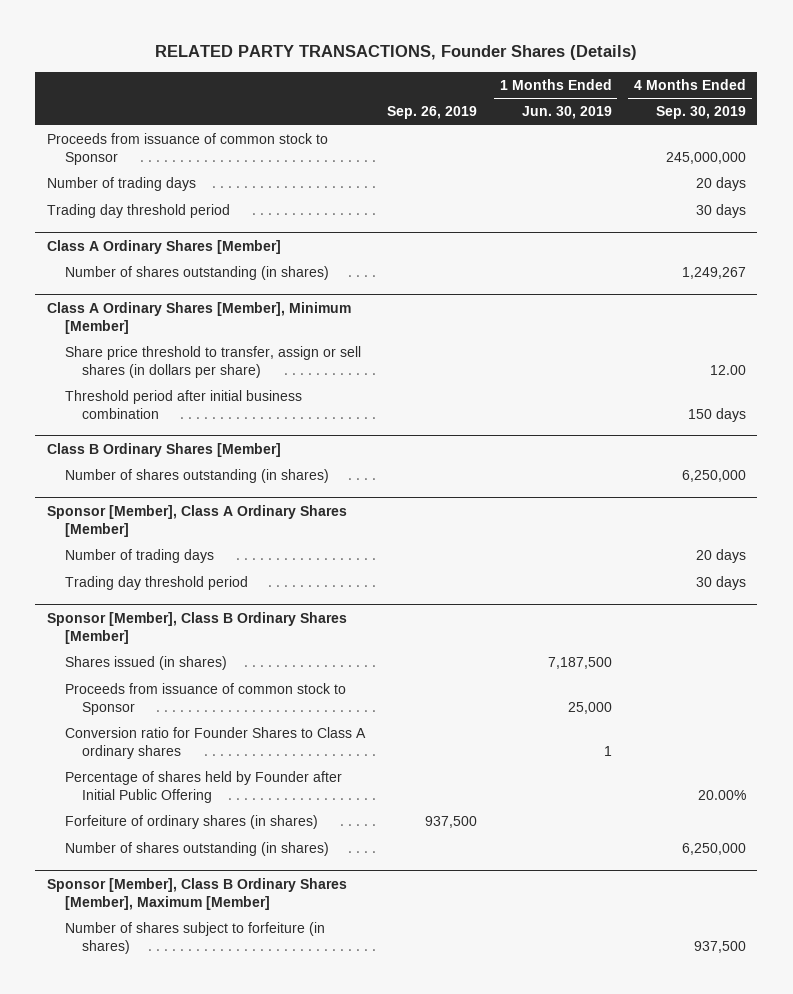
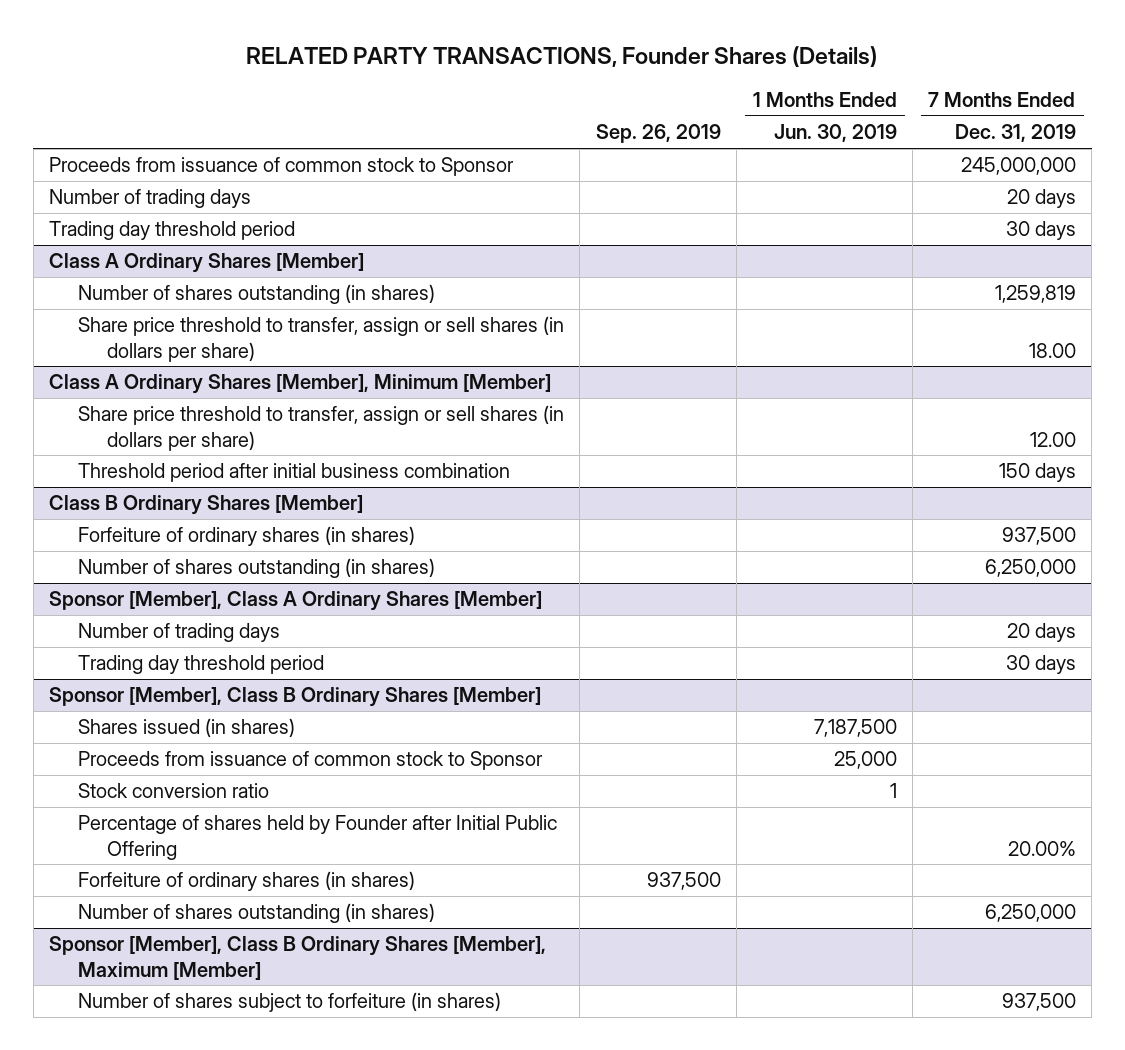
- | Sep. 26, 2019 | 1 Months Ended Jun. 30, 2019 | 4 Months Ended Sep. 30, 2019
+ | Sep. 26, 2019 | 1 Months Ended Jun. 30, 2019 | 7 Months Ended Dec. 31, 2019
@ Class A Ordinary Shares [Member]
+ Share price threshold to transfer, assign or sell shares (in dollars per share) | | | 18.00
@ Class B Ordinary Shares [Member]
+ Forfeiture of ordinary shares (in shares) | | | 937,500
@ Sponsor [Member], Class B Ordinary Shares [Member]
- Conversion ratio for Founder Shares to Class A ordinary shares | | 1 |
+ Stock conversion ratio | | 1 |

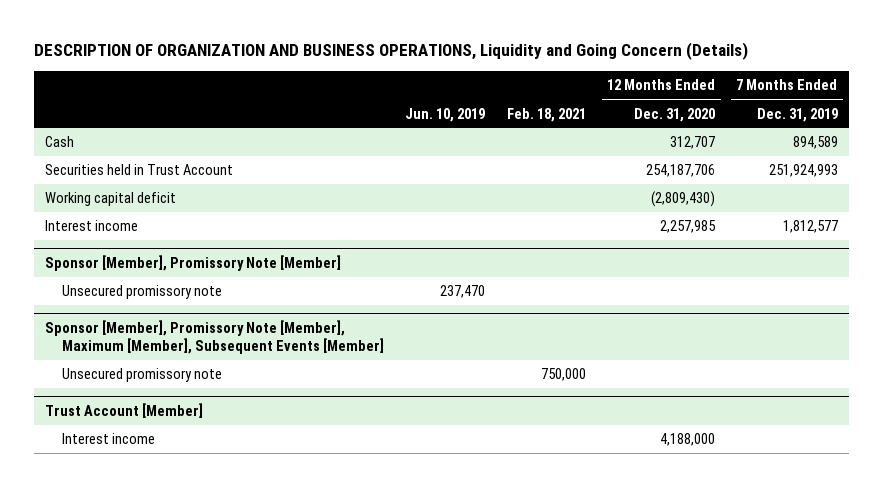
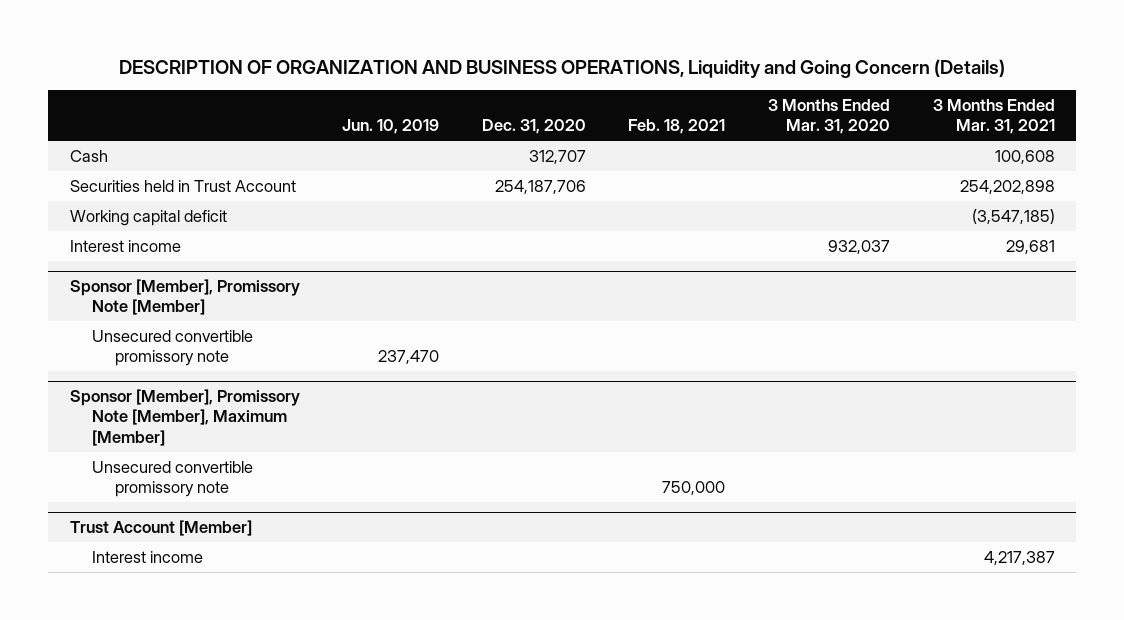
- | Jun. 10, 2019 | Feb. 18, 2021 | 12 Months Ended Dec. 31, 2020 | 7 Months Ended Dec. 31, 2019
+ | Jun. 10, 2019 | Dec. 31, 2020 | Feb. 18, 2021 | 3 Months Ended Mar. 31, 2020 | 3 Months Ended Mar. 31, 2021
@ Sponsor [Member], Promissory Note [Member]
- Unsecured promissory note | 237,470 | | |
- Sponsor [Member], Promissory Note [Member], Maximum [Member], Subsequent Events [Member]
- Unsecured promissory note | | 750,000 | |
@ Sponsor [Member], Promissory Note [Member]
+ Unsecured convertible promissory note | 237,470 | | | |
+ Sponsor [Member], Promissory Note [Member], Maximum [Member]
+ Unsecured convertible promissory note | | | 750,000 | |

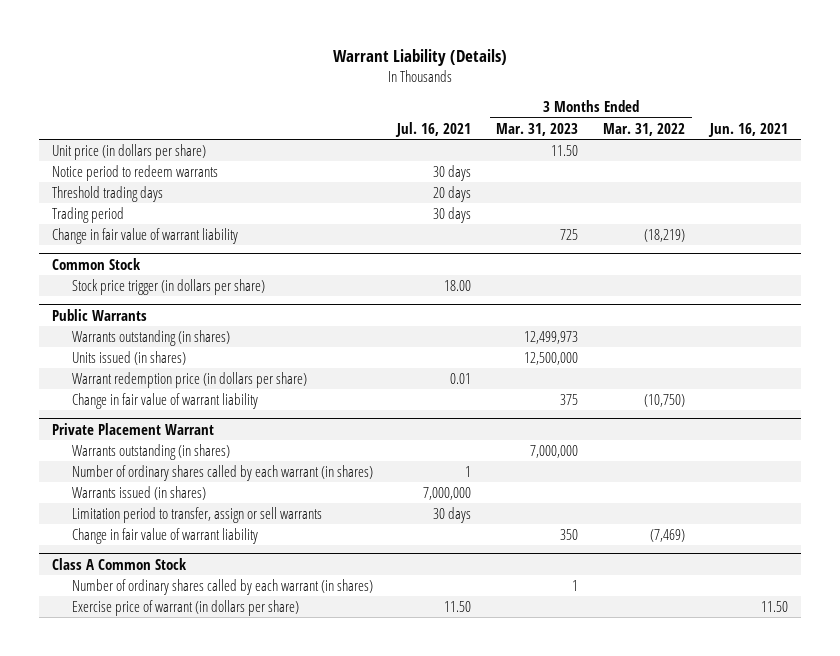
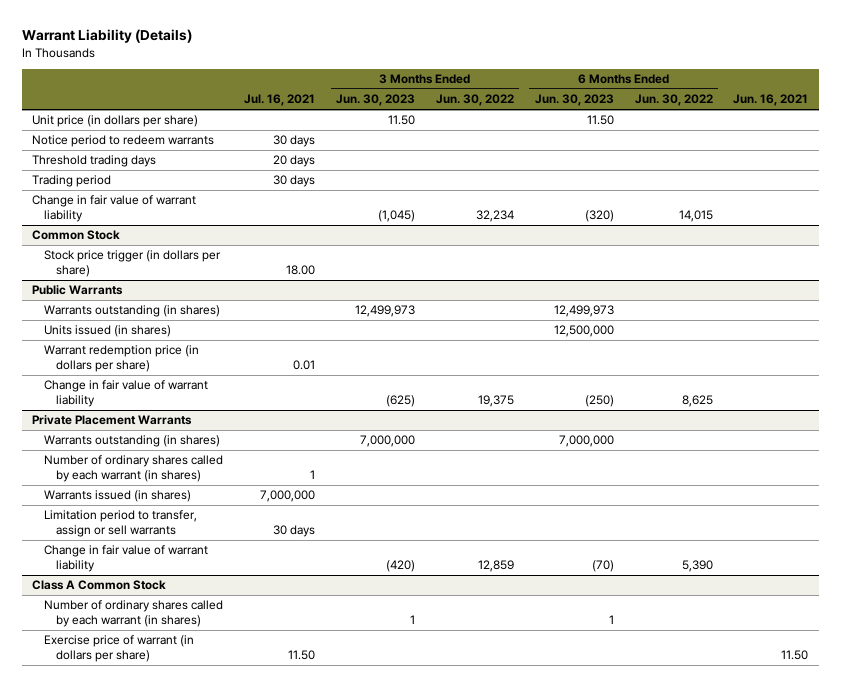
- | Jul. 16, 2021 | 3 Months Ended Mar. 31, 2023 | 3 Months Ended Mar. 31, 2022 | Jun. 16, 2021
+ | Jul. 16, 2021 | 3 Months Ended Jun. 30, 2023 | 3 Months Ended Jun. 30, 2022 | 6 Months Ended Jun. 30, 2023 | 6 Months Ended Jun. 30, 2022 | Jun. 16, 2021
- Private Placement Warrant
+ Private Placement Warrants

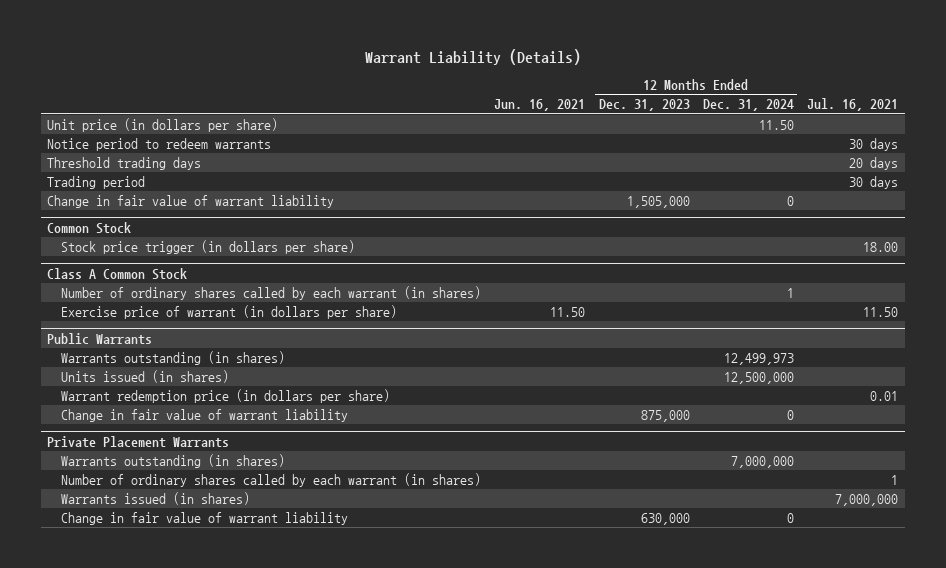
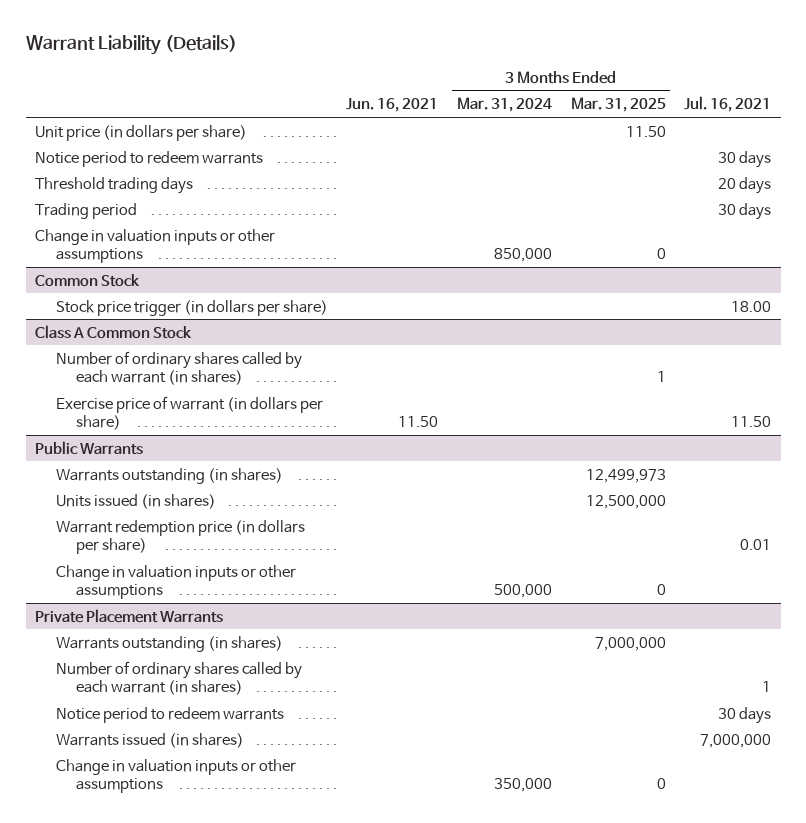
- | Jun. 16, 2021 | 12 Months Ended Dec. 31, 2023 | 12 Months Ended Dec. 31, 2024 | Jul. 16, 2021
+ | Jun. 16, 2021 | 3 Months Ended Mar. 31, 2024 | 3 Months Ended Mar. 31, 2025 | Jul. 16, 2021
- Change in fair value of warrant liability | | 1,505,000 | 0 |
+ Change in valuation inputs or other assumptions | | 850,000 | 0 |
@ Public Warrants
- Change in fair value of warrant liability | | 875,000 | 0 |
+ Change in valuation inputs or other assumptions | | 500,000 | 0 |
@ Private Placement Warrants
+ Notice period to redeem warrants | | | | 30 days
- Change in fair value of warrant liability | | 630,000 | 0 |
+ Change in valuation inputs or other assumptions | | 350,000 | 0 |

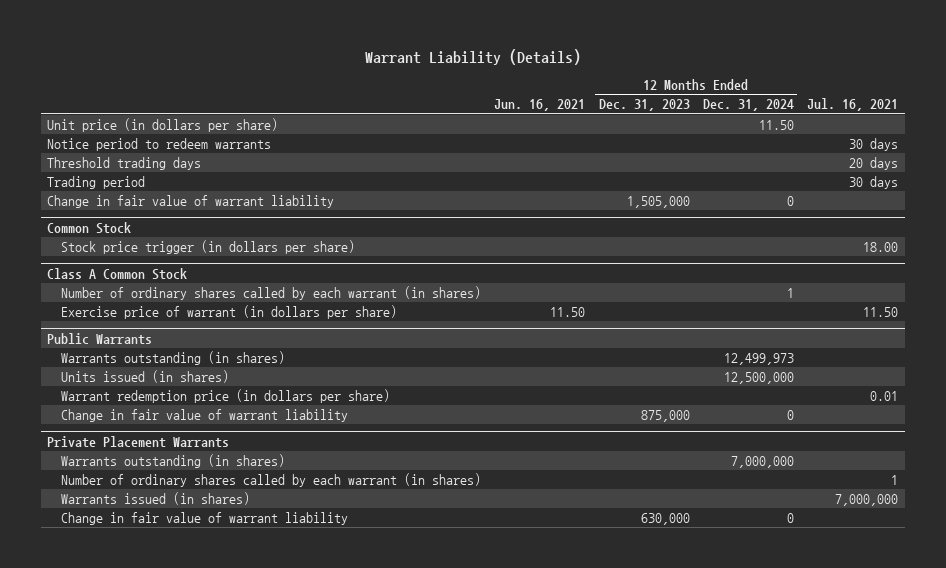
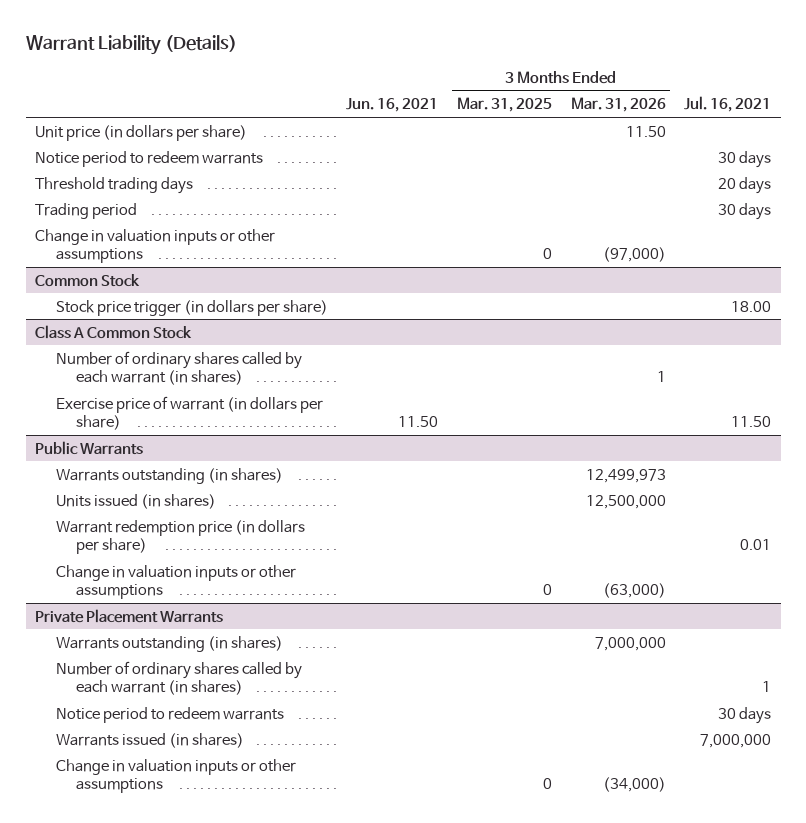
- | Jun. 16, 2021 | 12 Months Ended Dec. 31, 2023 | 12 Months Ended Dec. 31, 2024 | Jul. 16, 2021
+ | Jun. 16, 2021 | 3 Months Ended Mar. 31, 2025 | 3 Months Ended Mar. 31, 2026 | Jul. 16, 2021
- Change in fair value of warrant liability | | 1,505,000 | 0 |
+ Change in valuation inputs or other assumptions | | 0 | (97,000) |
@ Public Warrants
- Change in fair value of warrant liability | | 875,000 | 0 |
+ Change in valuation inputs or other assumptions | | 0 | (63,000) |
@ Private Placement Warrants
+ Notice period to redeem warrants | | | | 30 days
- Change in fair value of warrant liability | | 630,000 | 0 |
+ Change in valuation inputs or other assumptions | | 0 | (34,000) |

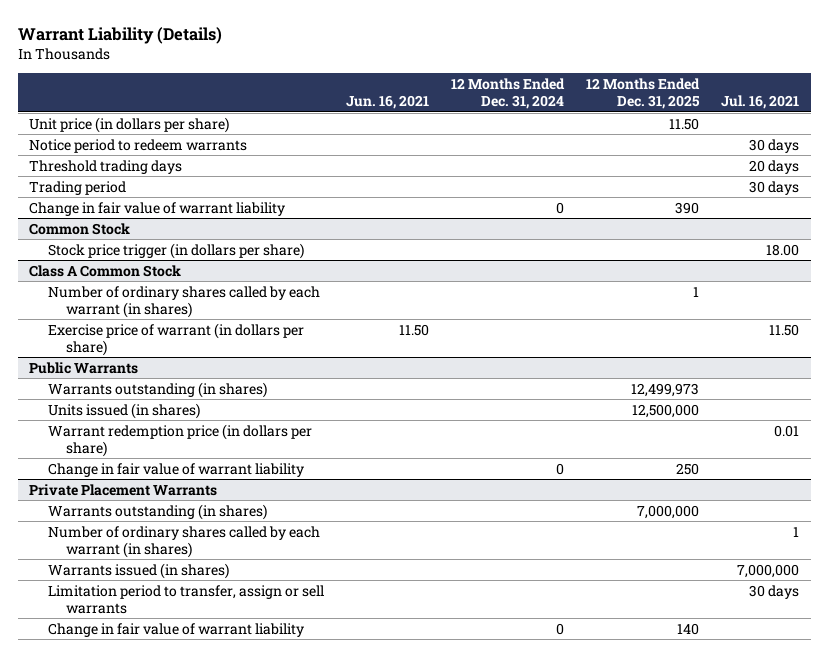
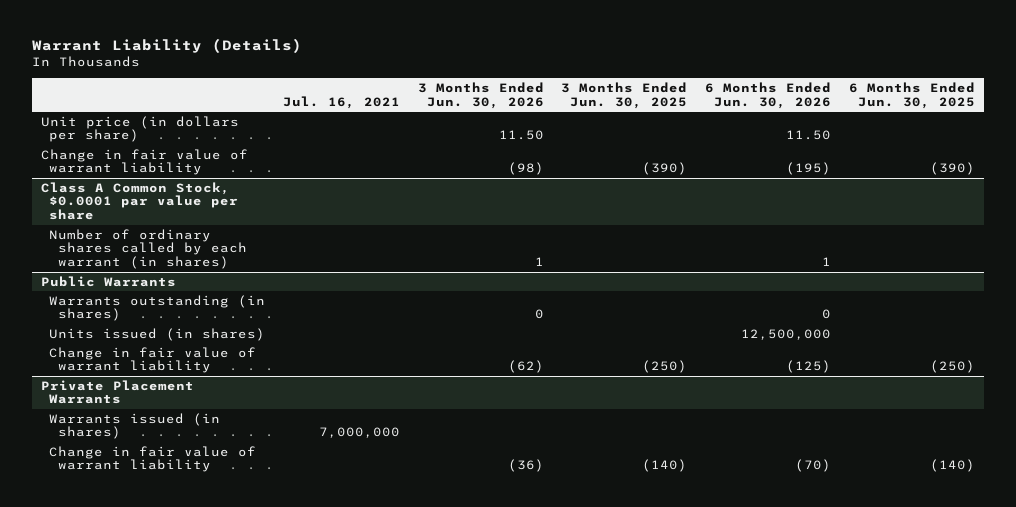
- | Jun. 16, 2021 | 12 Months Ended Dec. 31, 2024 | 12 Months Ended Dec. 31, 2025 | Jul. 16, 2021
+ | Jul. 16, 2021 | 3 Months Ended Jun. 30, 2026 | 3 Months Ended Jun. 30, 2025 | 6 Months Ended Jun. 30, 2026 | 6 Months Ended Jun. 30, 2025
- Notice period to redeem warrants | | | | 30 days
- Threshold trading days | | | | 20 days
- Trading period | | | | 30 days
- Common Stock
- Stock price trigger (in dollars per share) | | | | 18.00
- Class A Common Stock
+ Class A Common Stock, $0.0001 par value per share
- Exercise price of warrant (in dollars per share) | 11.50 | | | 11.50
@ Public Warrants
- Warrant redemption price (in dollars per share) | | | | 0.01
@ Private Placement Warrants
- Warrants outstanding (in shares) | | | 7,000,000 |
- Number of ordinary shares called by each warrant (in shares) | | | | 1
- Limitation period to transfer, assign or sell warrants | | | | 30 days

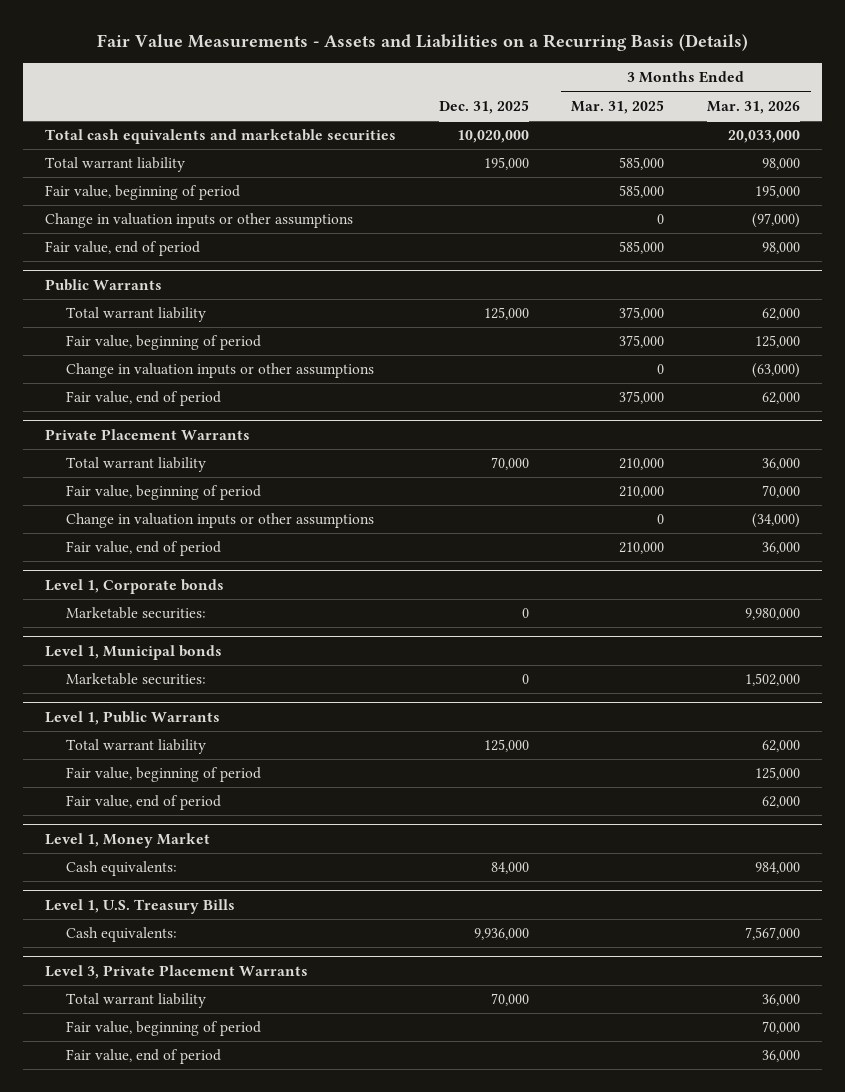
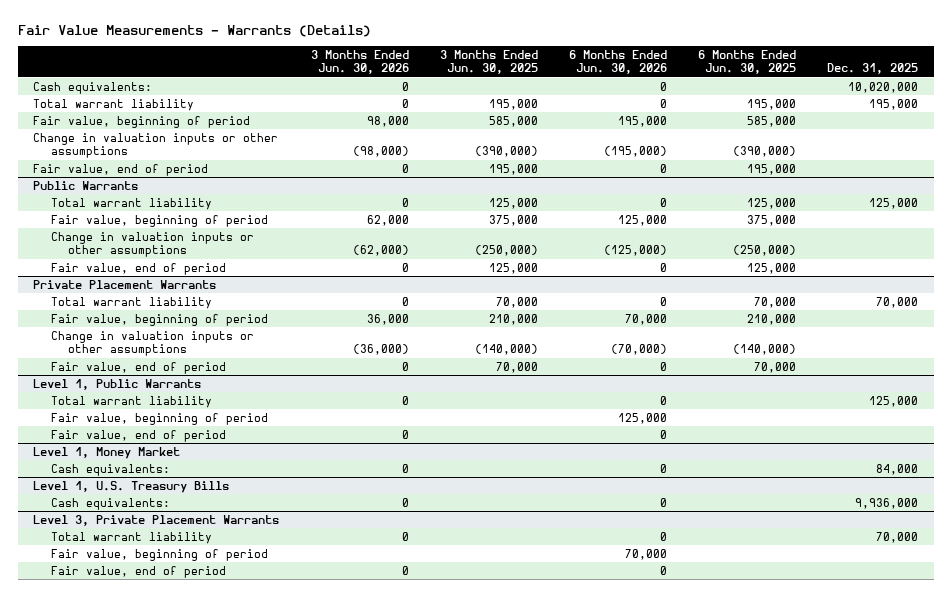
- Fair Value Measurements - Assets and Liabilities on a Recurring Basis (Details)
+ Fair Value Measurements - Warrants (Details)
- | Dec. 31, 2025 | 3 Months Ended Mar. 31, 2025 | 3 Months Ended Mar. 31, 2026
+ | 3 Months Ended Jun. 30, 2026 | 3 Months Ended Jun. 30, 2025 | 6 Months Ended Jun. 30, 2026 | 6 Months Ended Jun. 30, 2025 | Dec. 31, 2025
- Total cash equivalents and marketable securities | 10,020,000 | | 20,033,000
+ Cash equivalents: | 0 | | 0 | | 10,020,000
- Level 1, Corporate bonds
- Marketable securities: | 0 | | 9,980,000
- Level 1, Municipal bonds
- Marketable securities: | 0 | | 1,502,000

